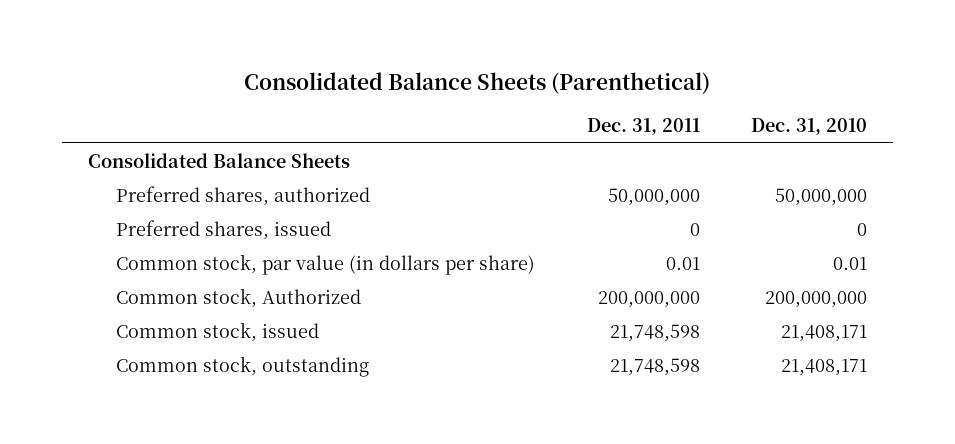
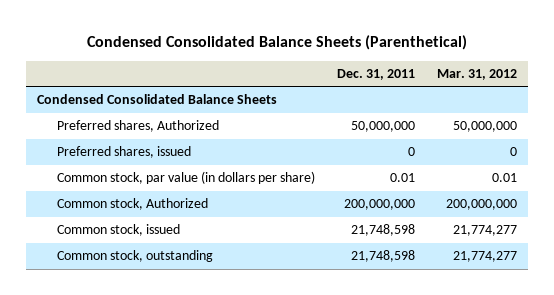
- Consolidated Balance Sheets (Parenthetical)
+ Condensed Consolidated Balance Sheets (Parenthetical)
- | Dec. 31, 2011 | Dec. 31, 2010
+ | Dec. 31, 2011 | Mar. 31, 2012
- Consolidated Balance Sheets
- Preferred shares, authorized | 50,000,000 | 50,000,000
+ Condensed Consolidated Balance Sheets
+ Preferred shares, Authorized | 50,000,000 | 50,000,000

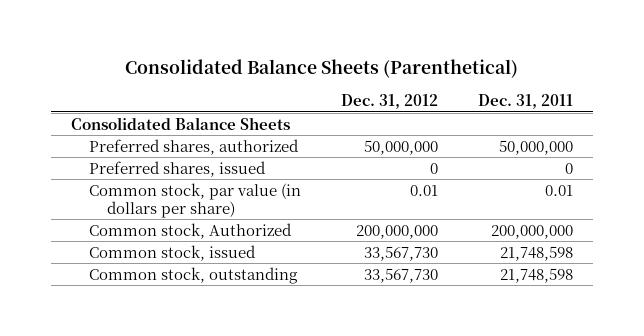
- Condensed Consolidated Balance Sheets (Parenthetical)
+ Consolidated Balance Sheets (Parenthetical)
- | Dec. 31, 2011 | Mar. 31, 2012
+ | Dec. 31, 2012 | Dec. 31, 2011
- Condensed Consolidated Balance Sheets
- Preferred shares, Authorized | 50,000,000 | 50,000,000
+ Consolidated Balance Sheets
+ Preferred shares, authorized | 50,000,000 | 50,000,000

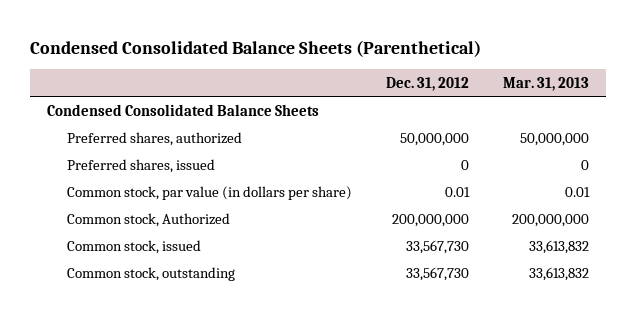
- Consolidated Balance Sheets (Parenthetical)
+ Condensed Consolidated Balance Sheets (Parenthetical)
- | Dec. 31, 2012 | Dec. 31, 2011
+ | Dec. 31, 2012 | Mar. 31, 2013
- Consolidated Balance Sheets
+ Condensed Consolidated Balance Sheets

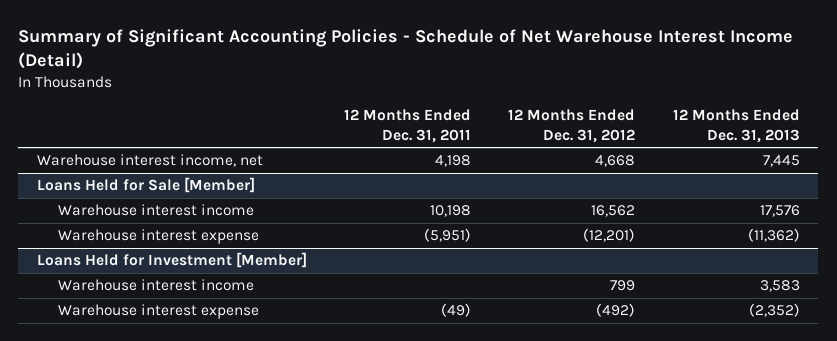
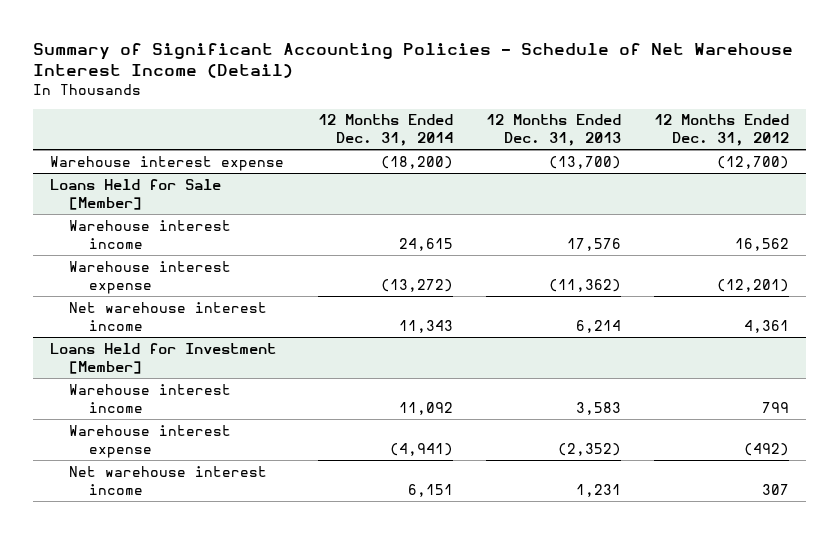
- | 12 Months Ended Dec. 31, 2011 | 12 Months Ended Dec. 31, 2012 | 12 Months Ended Dec. 31, 2013
+ | 12 Months Ended Dec. 31, 2014 | 12 Months Ended Dec. 31, 2013 | 12 Months Ended Dec. 31, 2012
- Warehouse interest income, net | 4,198 | 4,668 | 7,445
+ Warehouse interest expense | (18,200) | (13,700) | (12,700)
@ Loans Held for Sale [Member]
+ Net warehouse interest income | 11,343 | 6,214 | 4,361
@ Loans Held for Investment [Member]
+ Net warehouse interest income | 6,151 | 1,231 | 307

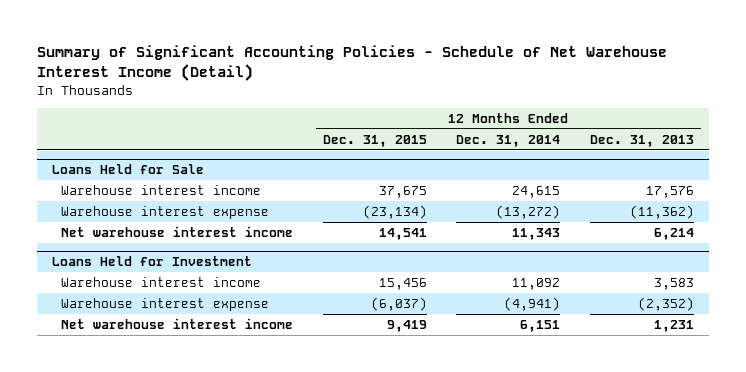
- | 12 Months Ended Dec. 31, 2014 | 12 Months Ended Dec. 31, 2013 | 12 Months Ended Dec. 31, 2012
+ | 12 Months Ended Dec. 31, 2015 | 12 Months Ended Dec. 31, 2014 | 12 Months Ended Dec. 31, 2013
- Warehouse interest expense | (18,200) | (13,700) | (12,700)
- Loans Held for Sale [Member]
+ Loans Held for Sale
- Loans Held for Investment [Member]
+ Loans Held for Investment

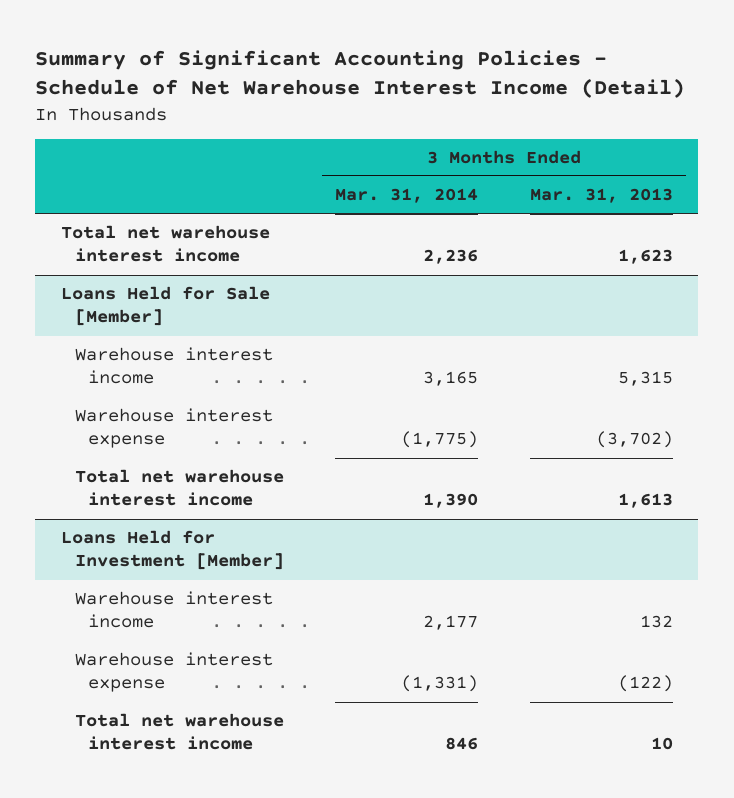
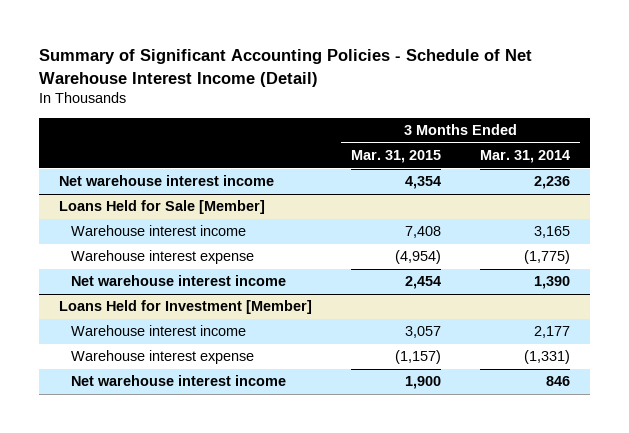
- | 3 Months Ended Mar. 31, 2014 | 3 Months Ended Mar. 31, 2013
+ | 3 Months Ended Mar. 31, 2015 | 3 Months Ended Mar. 31, 2014
- Total net warehouse interest income | 2,236 | 1,623
+ Net warehouse interest income | 4,354 | 2,236
@ Loans Held for Sale [Member]
- Total net warehouse interest income | 1,390 | 1,613
+ Net warehouse interest income | 2,454 | 1,390
@ Loans Held for Investment [Member]
- Total net warehouse interest income | 846 | 10
+ Net warehouse interest income | 1,900 | 846

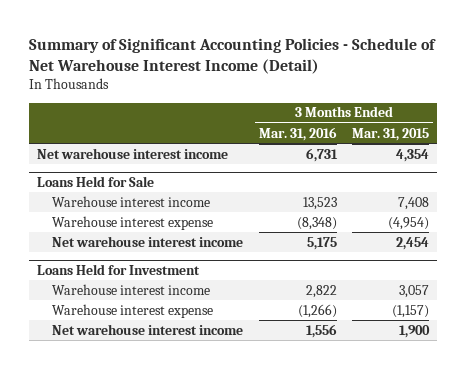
- | 3 Months Ended Mar. 31, 2015 | 3 Months Ended Mar. 31, 2014
+ | 3 Months Ended Mar. 31, 2016 | 3 Months Ended Mar. 31, 2015
- Loans Held for Sale [Member]
+ Loans Held for Sale
- Loans Held for Investment [Member]
+ Loans Held for Investment

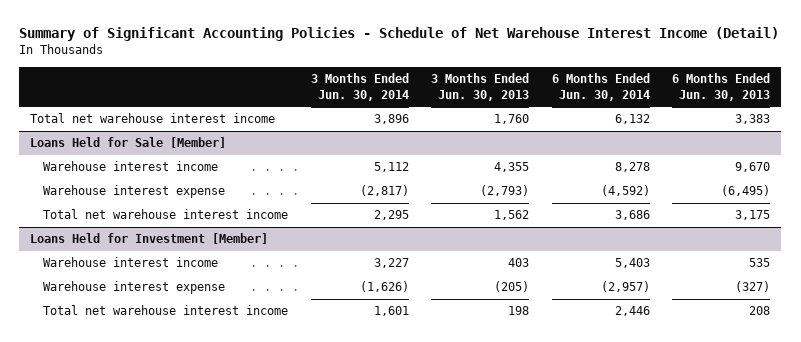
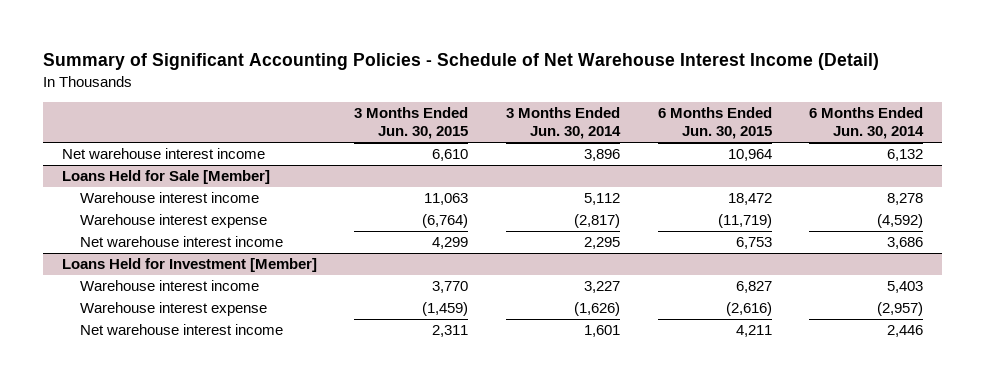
- | 3 Months Ended Jun. 30, 2014 | 3 Months Ended Jun. 30, 2013 | 6 Months Ended Jun. 30, 2014 | 6 Months Ended Jun. 30, 2013
+ | 3 Months Ended Jun. 30, 2015 | 3 Months Ended Jun. 30, 2014 | 6 Months Ended Jun. 30, 2015 | 6 Months Ended Jun. 30, 2014
- Total net warehouse interest income | 3,896 | 1,760 | 6,132 | 3,383
+ Net warehouse interest income | 6,610 | 3,896 | 10,964 | 6,132
@ Loans Held for Sale [Member]
- Total net warehouse interest income | 2,295 | 1,562 | 3,686 | 3,175
+ Net warehouse interest income | 4,299 | 2,295 | 6,753 | 3,686
@ Loans Held for Investment [Member]
- Total net warehouse interest income | 1,601 | 198 | 2,446 | 208
+ Net warehouse interest income | 2,311 | 1,601 | 4,211 | 2,446

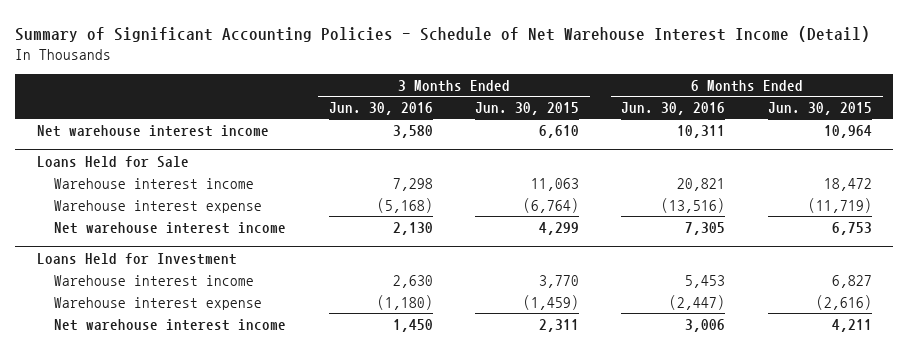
- | 3 Months Ended Jun. 30, 2015 | 3 Months Ended Jun. 30, 2014 | 6 Months Ended Jun. 30, 2015 | 6 Months Ended Jun. 30, 2014
+ | 3 Months Ended Jun. 30, 2016 | 3 Months Ended Jun. 30, 2015 | 6 Months Ended Jun. 30, 2016 | 6 Months Ended Jun. 30, 2015
- Loans Held for Sale [Member]
+ Loans Held for Sale
- Loans Held for Investment [Member]
+ Loans Held for Investment

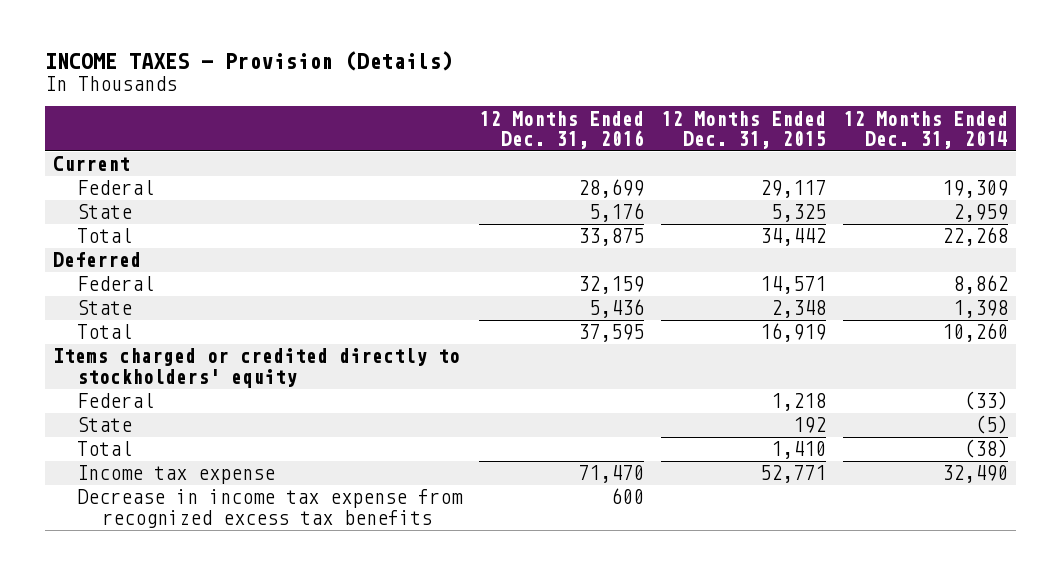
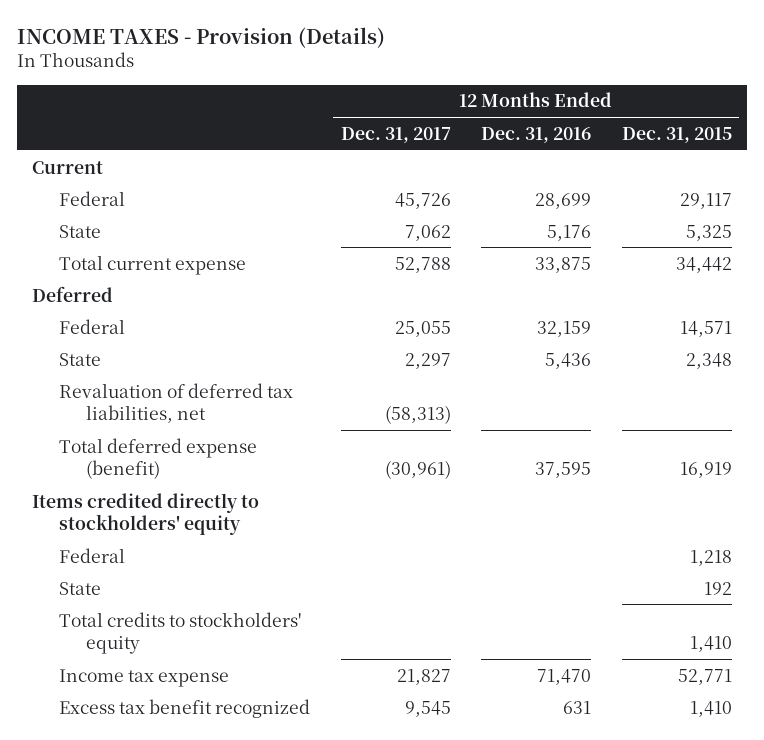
- | 12 Months Ended Dec. 31, 2016 | 12 Months Ended Dec. 31, 2015 | 12 Months Ended Dec. 31, 2014
+ | 12 Months Ended Dec. 31, 2017 | 12 Months Ended Dec. 31, 2016 | 12 Months Ended Dec. 31, 2015
- Total | 33,875 | 34,442 | 22,268
+ Total current expense | 52,788 | 33,875 | 34,442
- Total | 37,595 | 16,919 | 10,260
- Items charged or credited directly to stockholders' equity
+ Revaluation of deferred tax liabilities, net | (58,313) | |
+ Total deferred expense (benefit) | (30,961) | 37,595 | 16,919
+ Items credited directly to stockholders' equity
- Total | | 1,410 | (38)
+ Total credits to stockholders' equity | | | 1,410
- Decrease in income tax expense from recognized excess tax benefits | 600 | |
+ Excess tax benefit recognized | 9,545 | 631 | 1,410

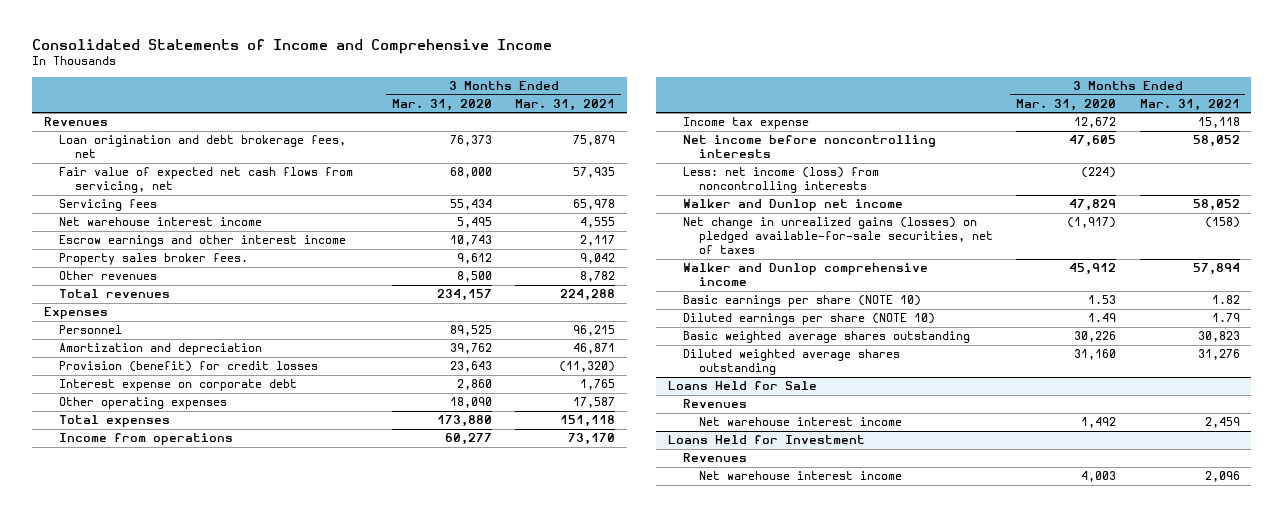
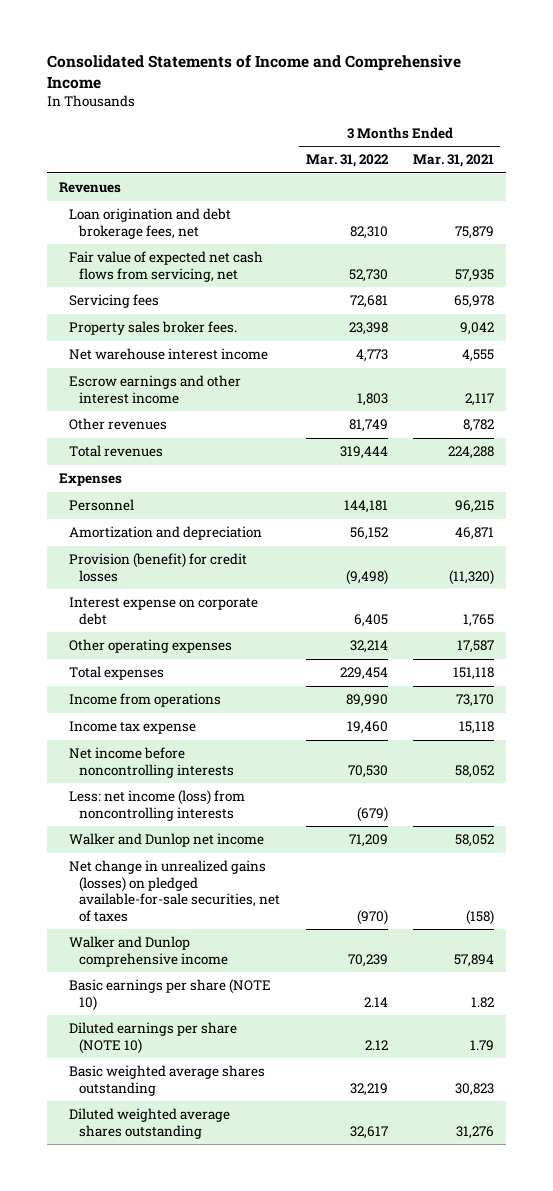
- | 3 Months Ended Mar. 31, 2020 | 3 Months Ended Mar. 31, 2021
+ | 3 Months Ended Mar. 31, 2022 | 3 Months Ended Mar. 31, 2021
moved up: Property sales broker fees. | 23,398 | 9,042
- Loans Held for Sale
- Revenues
- Net warehouse interest income | 1,492 | 2,459
- Loans Held for Investment
- Revenues
- Net warehouse interest income | 4,003 | 2,096

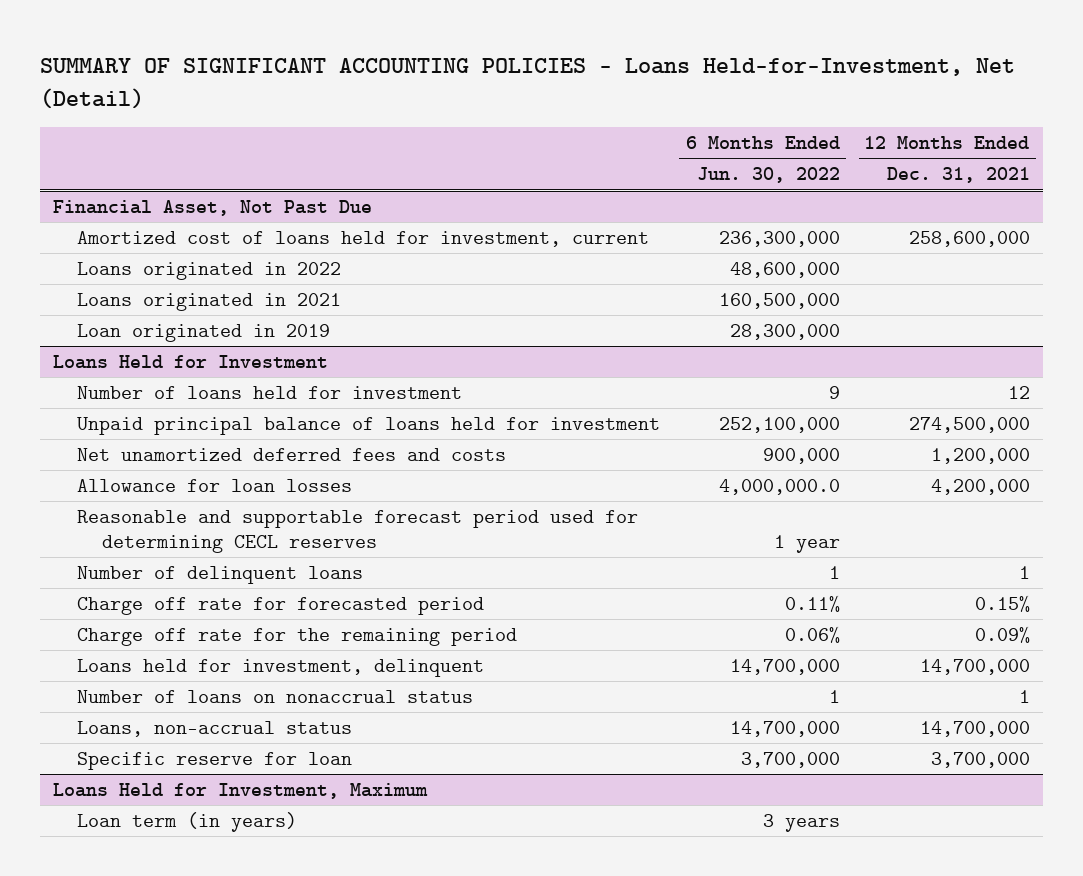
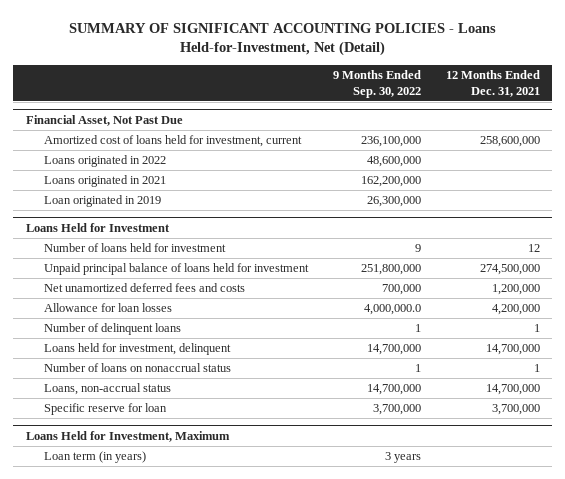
- | 6 Months Ended Jun. 30, 2022 | 12 Months Ended Dec. 31, 2021
+ | 9 Months Ended Sep. 30, 2022 | 12 Months Ended Dec. 31, 2021
@ Loans Held for Investment
- Reasonable and supportable forecast period used for determining CECL reserves | 1 year |
- Charge off rate for forecasted period | 0.11% | 0.15%
- Charge off rate for the remaining period | 0.06% | 0.09%

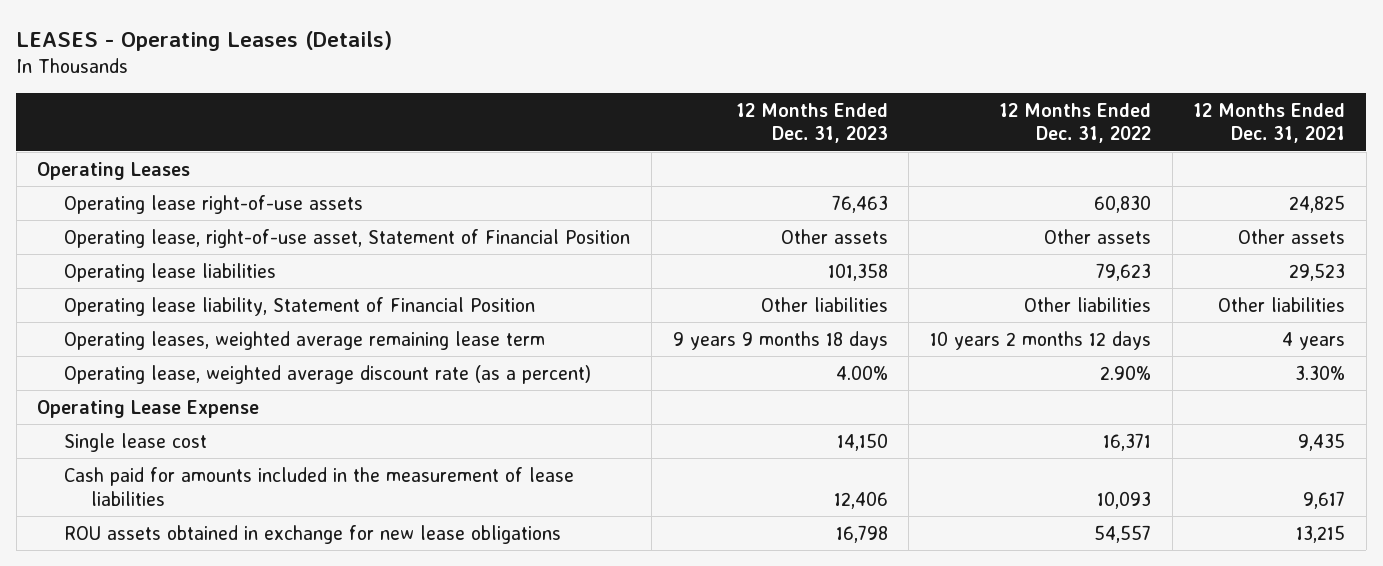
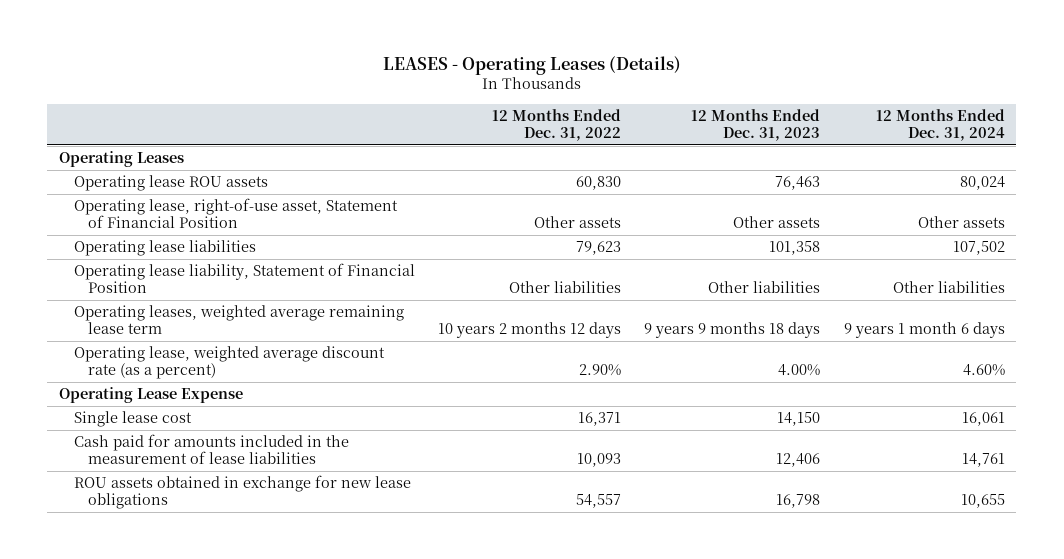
- | 12 Months Ended Dec. 31, 2023 | 12 Months Ended Dec. 31, 2022 | 12 Months Ended Dec. 31, 2021
+ | 12 Months Ended Dec. 31, 2022 | 12 Months Ended Dec. 31, 2023 | 12 Months Ended Dec. 31, 2024
- Operating lease right-of-use assets | 76,463 | 60,830 | 24,825
+ Operating lease ROU assets | 60,830 | 76,463 | 80,024

